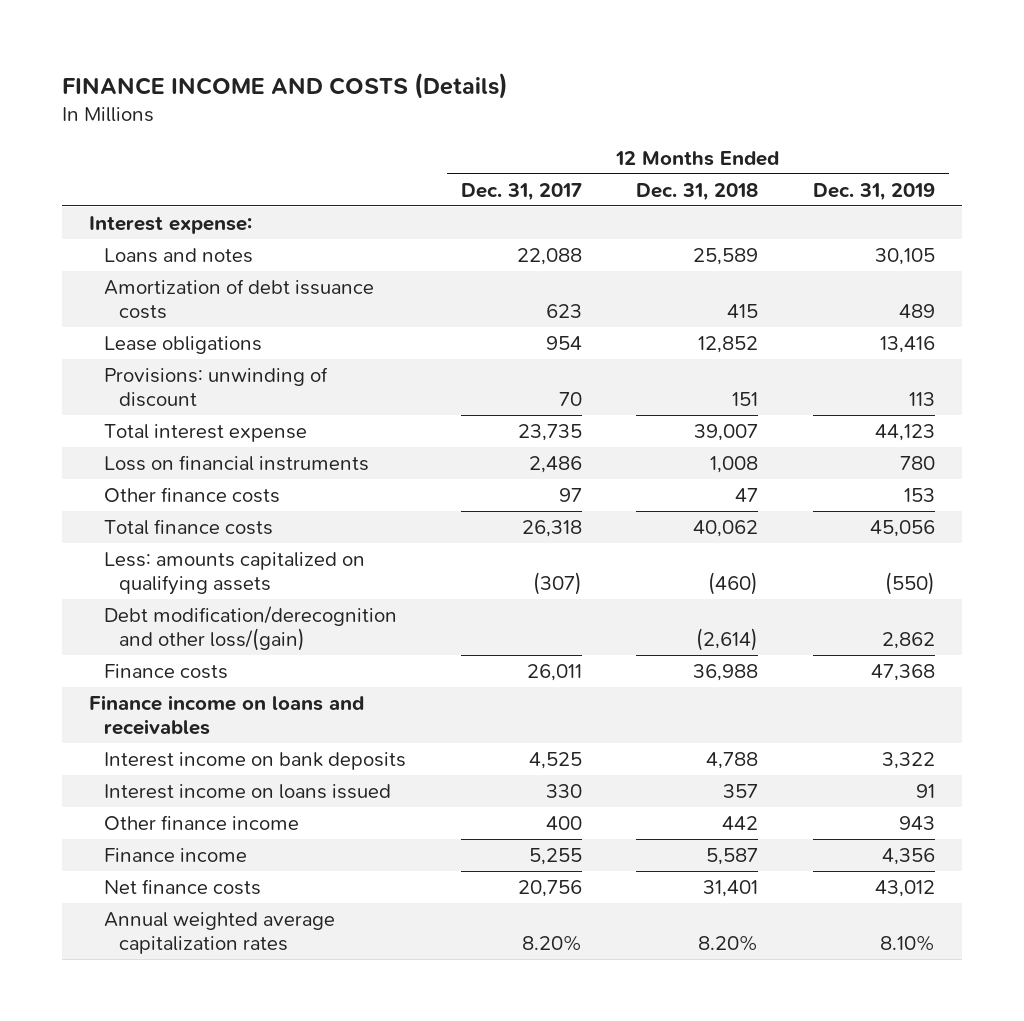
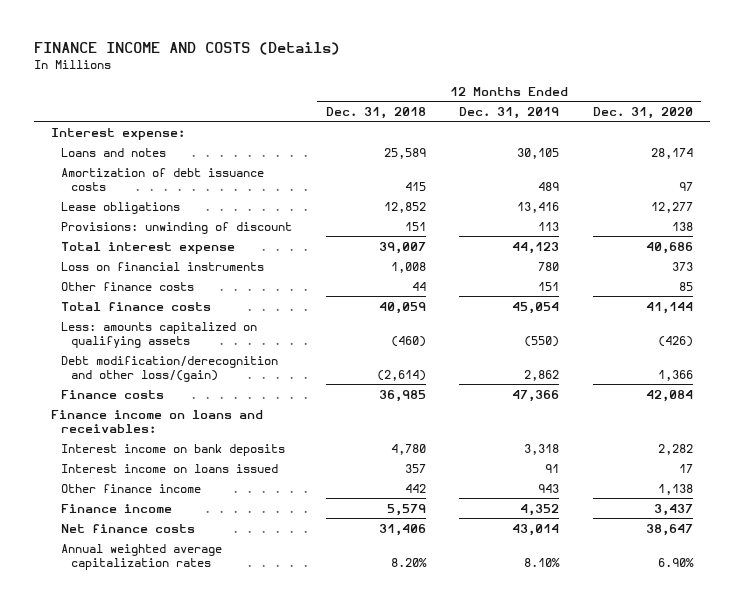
- | 12 Months Ended Dec. 31, 2017 | 12 Months Ended Dec. 31, 2018 | 12 Months Ended Dec. 31, 2019
+ | 12 Months Ended Dec. 31, 2018 | 12 Months Ended Dec. 31, 2019 | 12 Months Ended Dec. 31, 2020
- Other finance costs | 97 | 47 | 153
- Total finance costs | 26,318 | 40,062 | 45,056
+ Other finance costs | 44 | 151 | 85
+ Total finance costs | 40,059 | 45,054 | 41,144
- Finance costs | 26,011 | 36,988 | 47,368
- Finance income on loans and receivables
- Interest income on bank deposits | 4,525 | 4,788 | 3,322
+ Finance costs | 36,985 | 47,366 | 42,084
+ Finance income on loans and receivables:
+ Interest income on bank deposits | 4,780 | 3,318 | 2,282
- Finance income | 5,255 | 5,587 | 4,356
- Net finance costs | 20,756 | 31,401 | 43,012
+ Finance income | 5,579 | 4,352 | 3,437
+ Net finance costs | 31,406 | 43,014 | 38,647

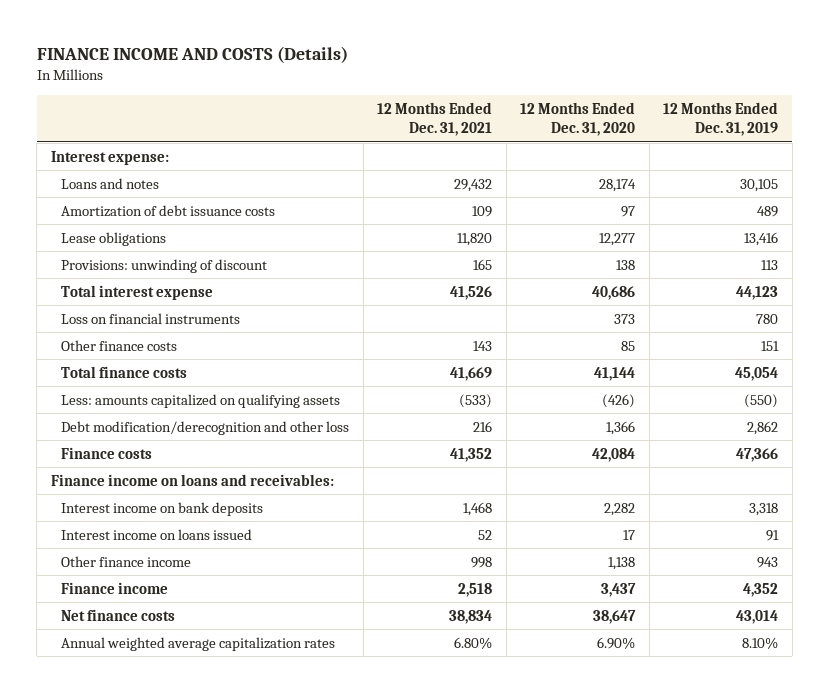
- | 12 Months Ended Dec. 31, 2018 | 12 Months Ended Dec. 31, 2019 | 12 Months Ended Dec. 31, 2020
+ | 12 Months Ended Dec. 31, 2021 | 12 Months Ended Dec. 31, 2020 | 12 Months Ended Dec. 31, 2019
- Debt modification/derecognition and other loss/(gain) | (2,614) | 2,862 | 1,366
+ Debt modification/derecognition and other loss | 216 | 1,366 | 2,862

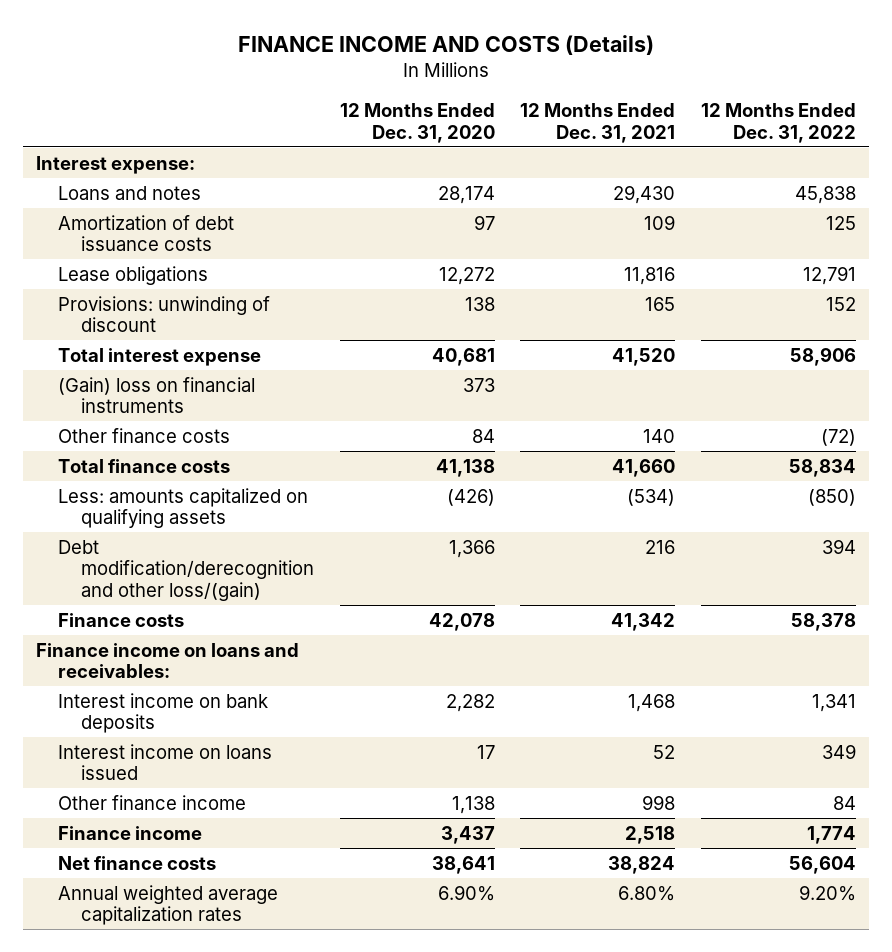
- | 12 Months Ended Dec. 31, 2021 | 12 Months Ended Dec. 31, 2020 | 12 Months Ended Dec. 31, 2019
+ | 12 Months Ended Dec. 31, 2020 | 12 Months Ended Dec. 31, 2021 | 12 Months Ended Dec. 31, 2022
- Loans and notes | 29,432 | 28,174 | 30,105
+ Loans and notes | 28,174 | 29,430 | 45,838
- Lease obligations | 11,820 | 12,277 | 13,416
+ Lease obligations | 12,272 | 11,816 | 12,791
- Total interest expense | 41,526 | 40,686 | 44,123
- Loss on financial instruments | | 373 | 780
- Other finance costs | 143 | 85 | 151
- Total finance costs | 41,669 | 41,144 | 45,054
- Less: amounts capitalized on qualifying assets | (533) | (426) | (550)
- Debt modification/derecognition and other loss | 216 | 1,366 | 2,862
- Finance costs | 41,352 | 42,084 | 47,366
+ Total interest expense | 40,681 | 41,520 | 58,906
+ (Gain) loss on financial instruments | 373 | |
+ Other finance costs | 84 | 140 | (72)
+ Total finance costs | 41,138 | 41,660 | 58,834
+ Less: amounts capitalized on qualifying assets | (426) | (534) | (850)
+ Debt modification/derecognition and other loss/(gain) | 1,366 | 216 | 394
+ Finance costs | 42,078 | 41,342 | 58,378
- Net finance costs | 38,834 | 38,647 | 43,014
+ Net finance costs | 38,641 | 38,824 | 56,604

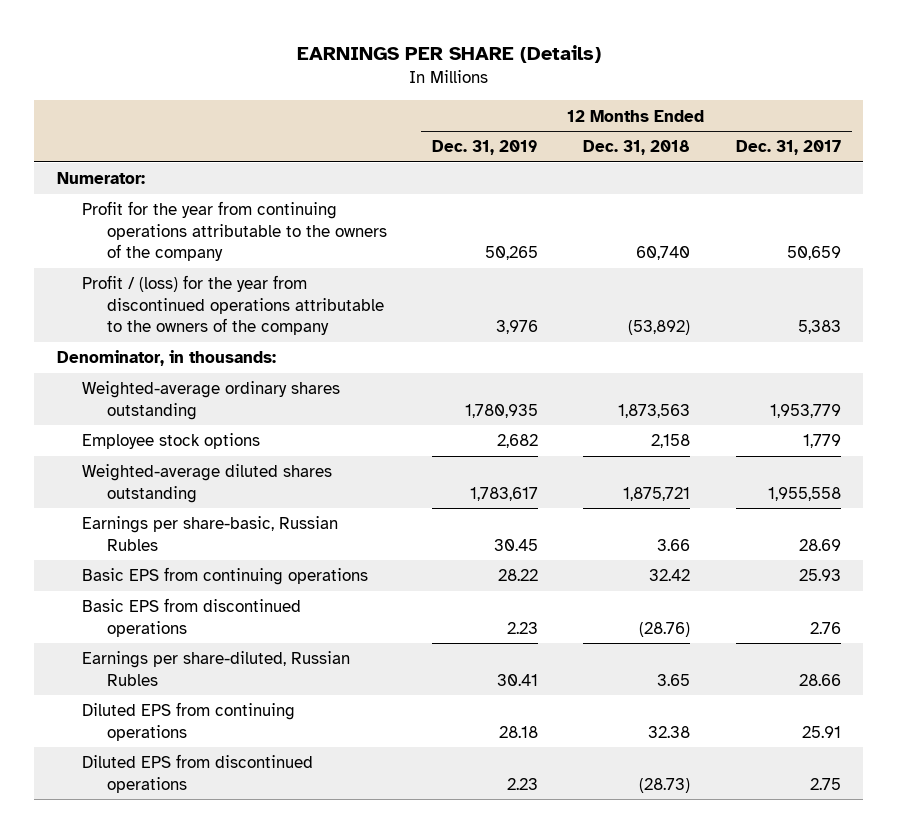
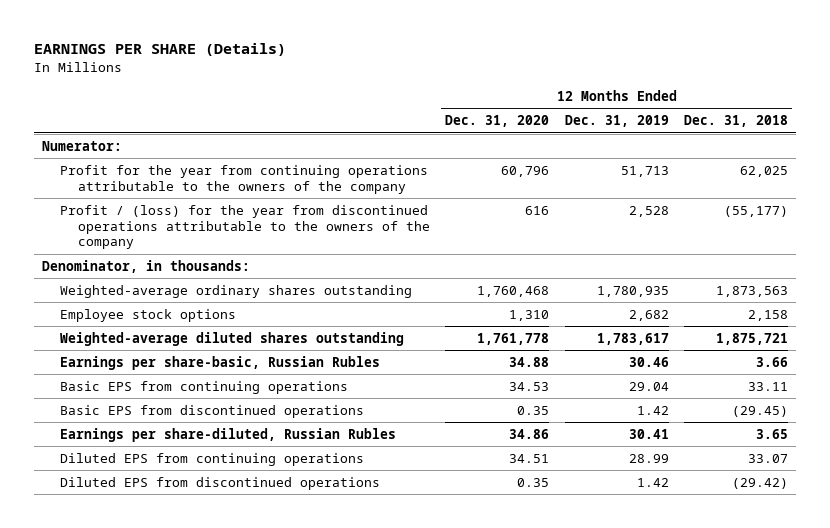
- | 12 Months Ended Dec. 31, 2019 | 12 Months Ended Dec. 31, 2018 | 12 Months Ended Dec. 31, 2017
+ | 12 Months Ended Dec. 31, 2020 | 12 Months Ended Dec. 31, 2019 | 12 Months Ended Dec. 31, 2018
- Profit for the year from continuing operations attributable to the owners of the company | 50,265 | 60,740 | 50,659
- Profit / (loss) for the year from discontinued operations attributable to the owners of the company | 3,976 | (53,892) | 5,383
+ Profit for the year from continuing operations attributable to the owners of the company | 60,796 | 51,713 | 62,025
+ Profit / (loss) for the year from discontinued operations attributable to the owners of the company | 616 | 2,528 | (55,177)
- Earnings per share-basic, Russian Rubles | 30.45 | 3.66 | 28.69
- Basic EPS from continuing operations | 28.22 | 32.42 | 25.93
- Basic EPS from discontinued operations | 2.23 | (28.76) | 2.76
+ Earnings per share-basic, Russian Rubles | 34.88 | 30.46 | 3.66
+ Basic EPS from continuing operations | 34.53 | 29.04 | 33.11
+ Basic EPS from discontinued operations | 0.35 | 1.42 | (29.45)
- Diluted EPS from continuing operations | 28.18 | 32.38 | 25.91
- Diluted EPS from discontinued operations | 2.23 | (28.73) | 2.75
+ Diluted EPS from continuing operations | 34.51 | 28.99 | 33.07
+ Diluted EPS from discontinued operations | 0.35 | 1.42 | (29.42)

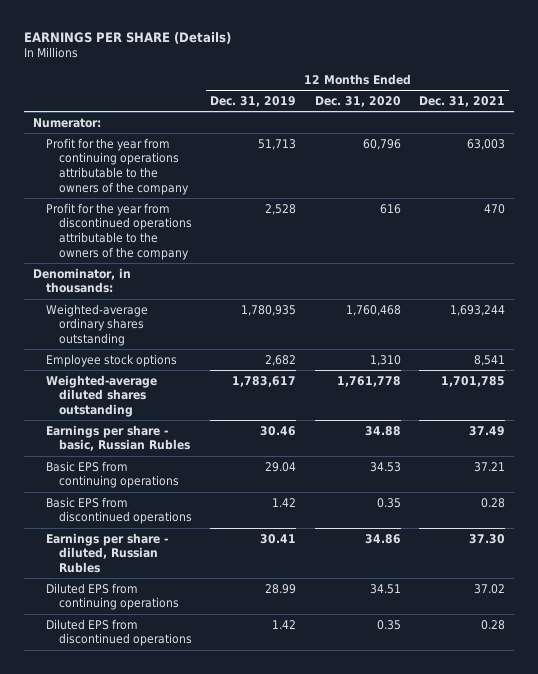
- | 12 Months Ended Dec. 31, 2020 | 12 Months Ended Dec. 31, 2019 | 12 Months Ended Dec. 31, 2018
+ | 12 Months Ended Dec. 31, 2019 | 12 Months Ended Dec. 31, 2020 | 12 Months Ended Dec. 31, 2021
- Profit / (loss) for the year from discontinued operations attributable to the owners of the company | 616 | 2,528 | (55,177)
+ Profit for the year from discontinued operations attributable to the owners of the company | 2,528 | 616 | 470
- Earnings per share-basic, Russian Rubles | 34.88 | 30.46 | 3.66
+ Earnings per share - basic, Russian Rubles | 30.46 | 34.88 | 37.49
- Earnings per share-diluted, Russian Rubles | 34.86 | 30.41 | 3.65
+ Earnings per share - diluted, Russian Rubles | 30.41 | 34.86 | 37.30

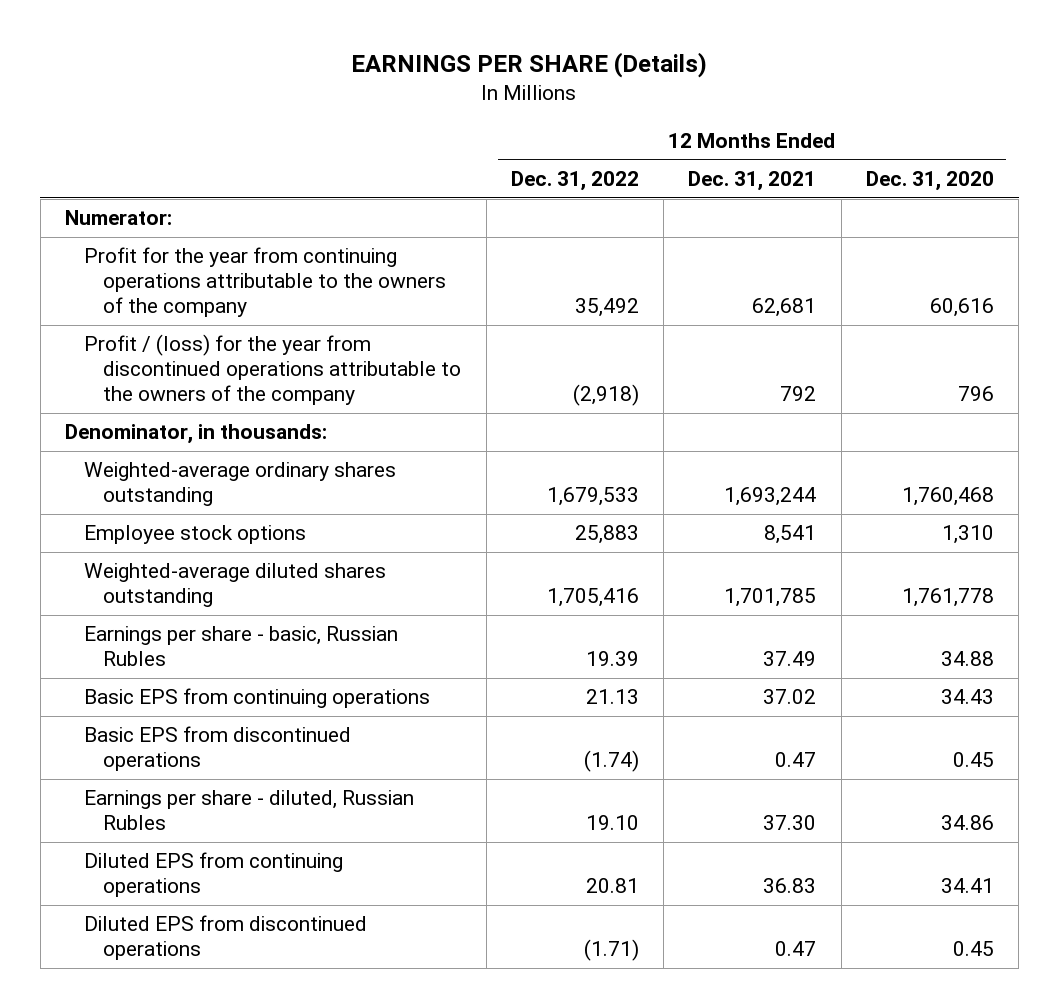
- | 12 Months Ended Dec. 31, 2019 | 12 Months Ended Dec. 31, 2020 | 12 Months Ended Dec. 31, 2021
+ | 12 Months Ended Dec. 31, 2022 | 12 Months Ended Dec. 31, 2021 | 12 Months Ended Dec. 31, 2020
- Profit for the year from continuing operations attributable to the owners of the company | 51,713 | 60,796 | 63,003
- Profit for the year from discontinued operations attributable to the owners of the company | 2,528 | 616 | 470
+ Profit for the year from continuing operations attributable to the owners of the company | 35,492 | 62,681 | 60,616
+ Profit / (loss) for the year from discontinued operations attributable to the owners of the company | (2,918) | 792 | 796
- Basic EPS from continuing operations | 29.04 | 34.53 | 37.21
- Basic EPS from discontinued operations | 1.42 | 0.35 | 0.28
+ Basic EPS from continuing operations | 21.13 | 37.02 | 34.43
+ Basic EPS from discontinued operations | (1.74) | 0.47 | 0.45
- Diluted EPS from continuing operations | 28.99 | 34.51 | 37.02
- Diluted EPS from discontinued operations | 1.42 | 0.35 | 0.28
+ Diluted EPS from continuing operations | 20.81 | 36.83 | 34.41
+ Diluted EPS from discontinued operations | (1.71) | 0.47 | 0.45

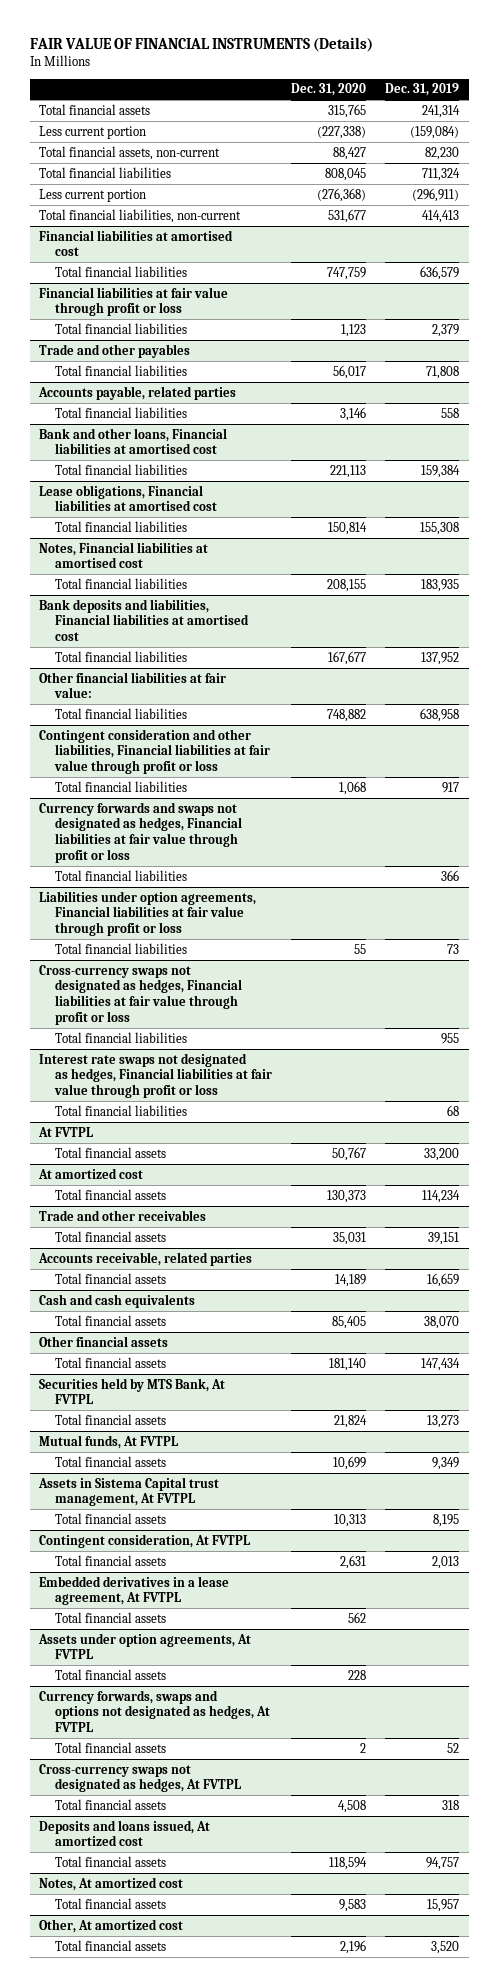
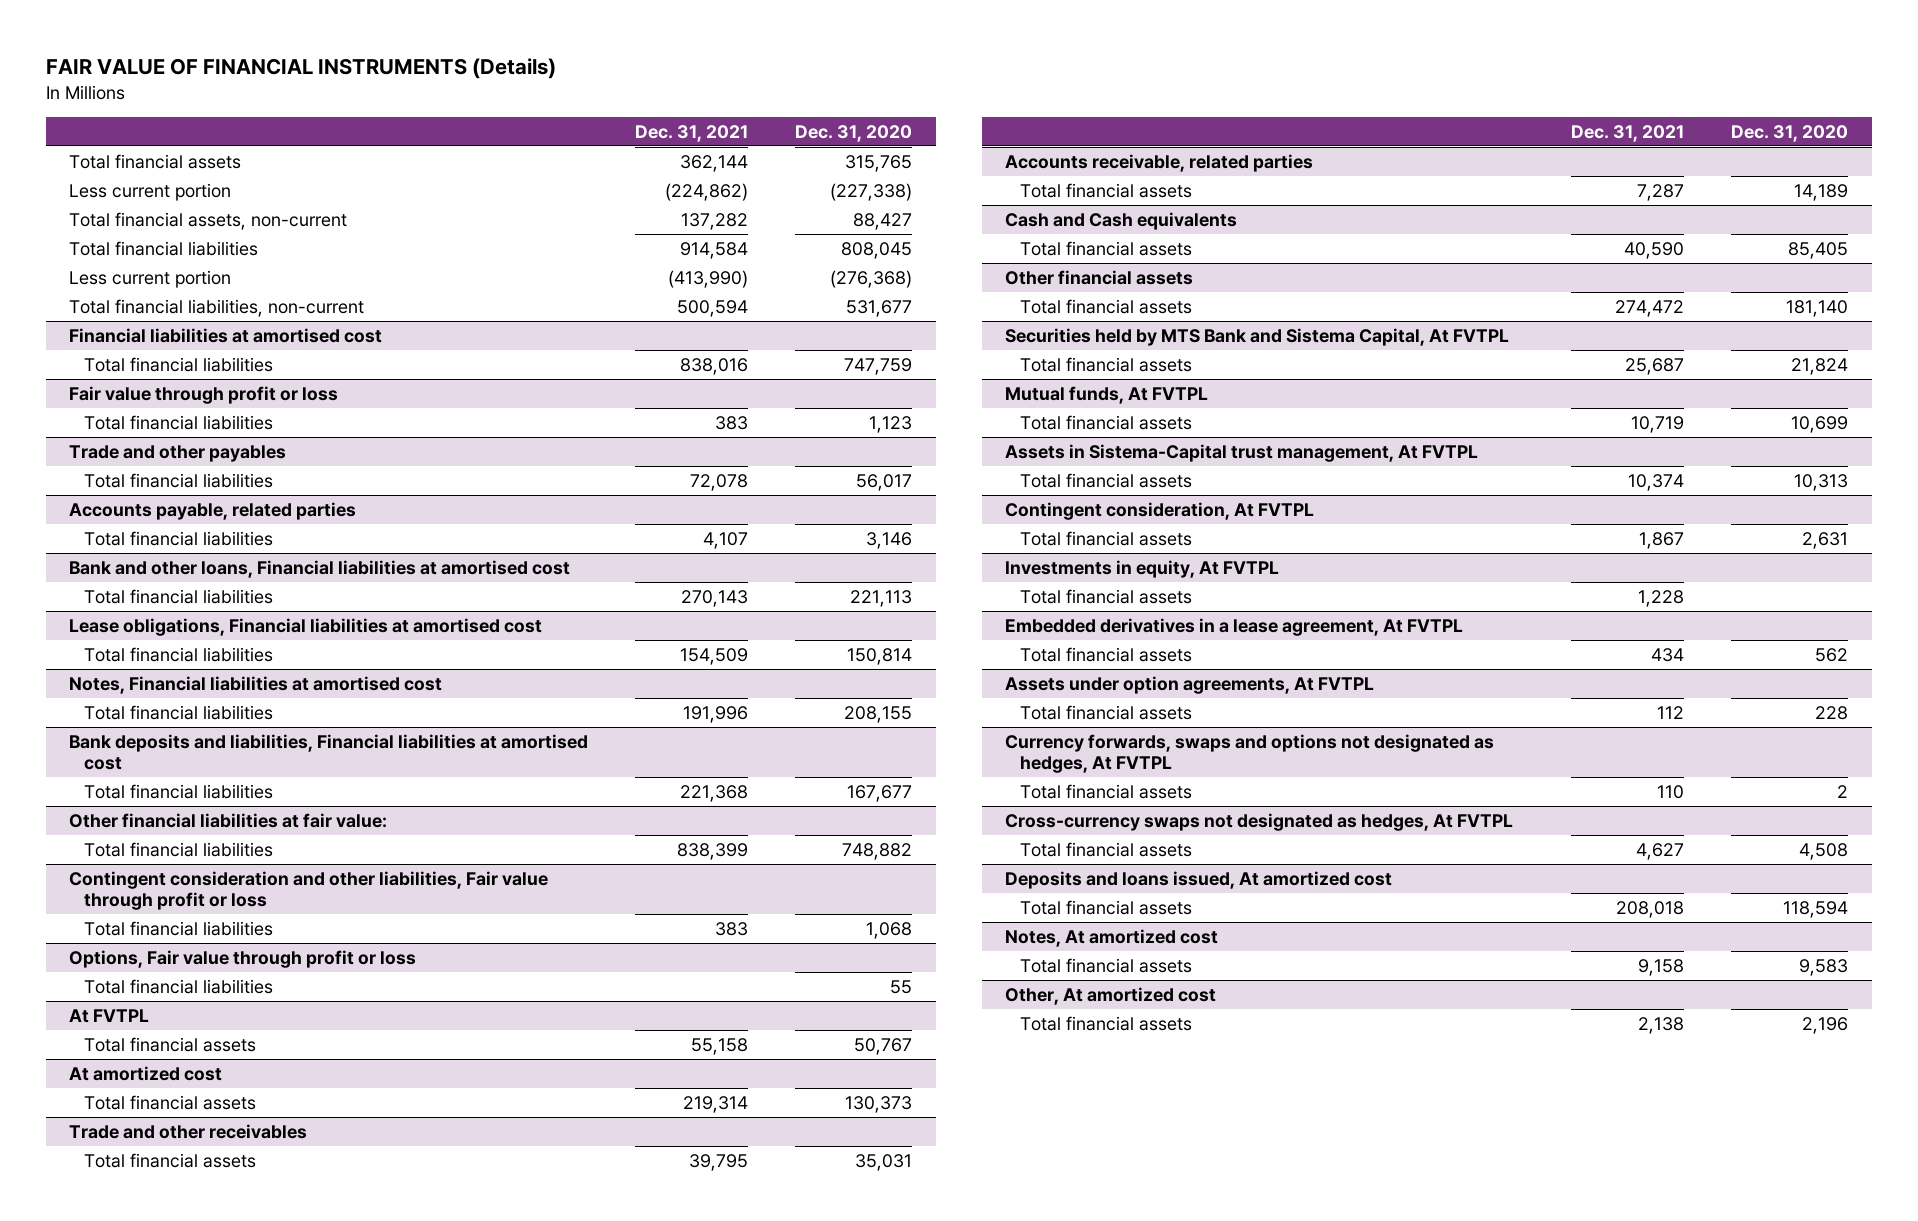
- | Dec. 31, 2020 | Dec. 31, 2019
+ | Dec. 31, 2021 | Dec. 31, 2020
- Financial liabilities at fair value through profit or loss
+ Fair value through profit or loss
- Contingent consideration and other liabilities, Financial liabilities at fair value through profit or loss
+ Contingent consideration and other liabilities, Fair value through profit or loss
- Currency forwards and swaps not designated as hedges, Financial liabilities at fair value through profit or loss
- Total financial liabilities | | 366
- Liabilities under option agreements, Financial liabilities at fair value through profit or loss
+ Options, Fair value through profit or loss
- Cross-currency swaps not designated as hedges, Financial liabilities at fair value through profit or loss
- Total financial liabilities | | 955
- Interest rate swaps not designated as hedges, Financial liabilities at fair value through profit or loss
- Total financial liabilities | | 68
- Cash and cash equivalents
+ Cash and Cash equivalents
- Securities held by MTS Bank, At FVTPL
+ Securities held by MTS Bank and Sistema Capital, At FVTPL
- Assets in Sistema Capital trust management, At FVTPL
+ Assets in Sistema-Capital trust management, At FVTPL
+ Investments in equity, At FVTPL
+ Total financial assets | 1,228 |

